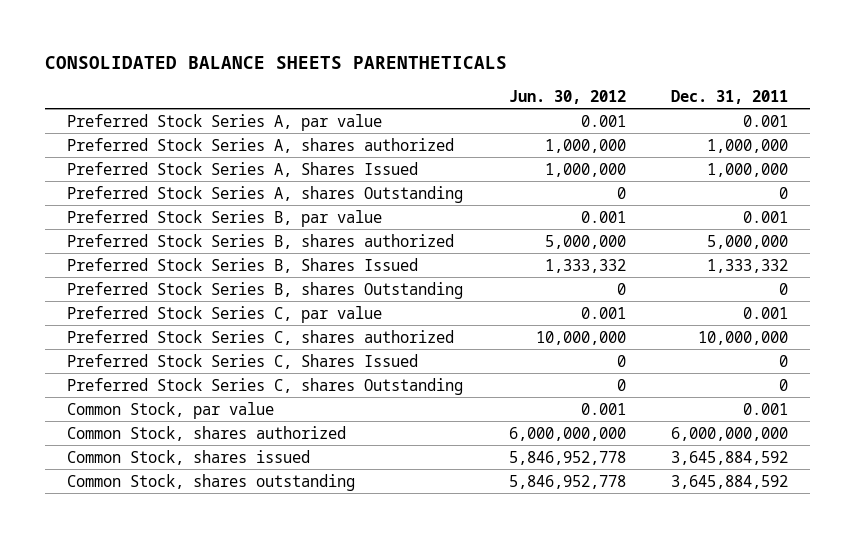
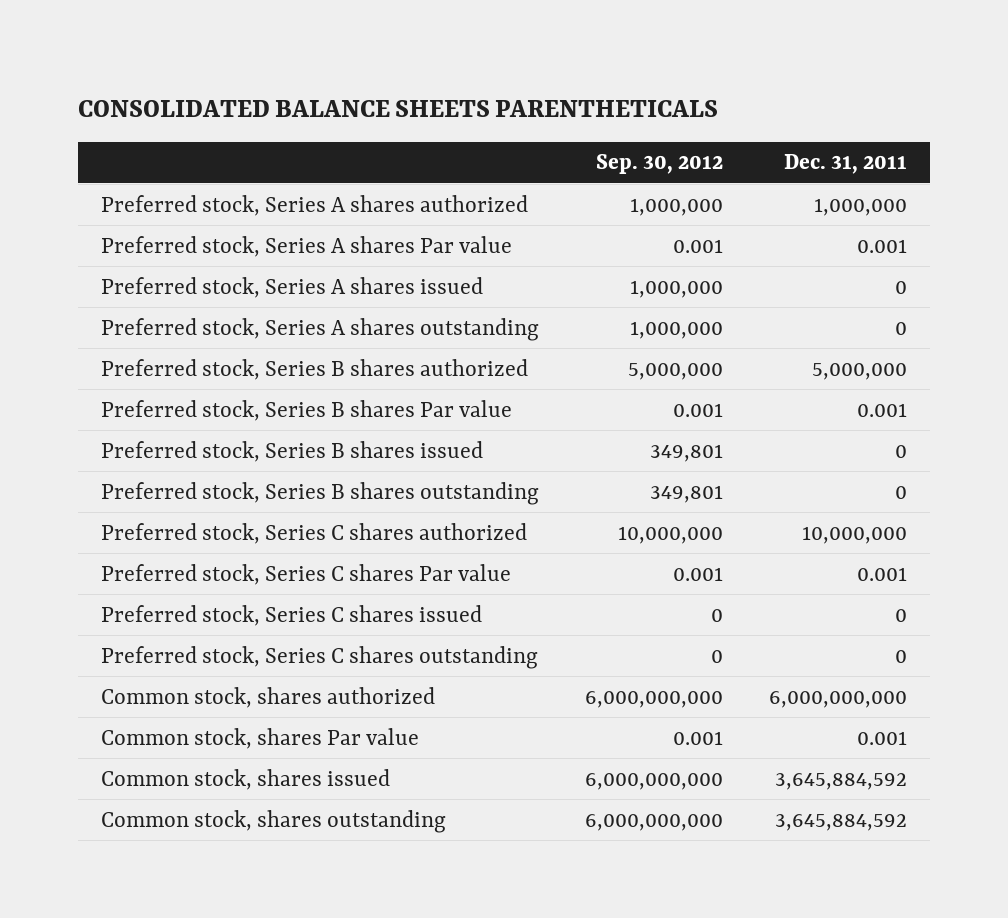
- | Jun. 30, 2012 | Dec. 31, 2011
+ | Sep. 30, 2012 | Dec. 31, 2011
- Preferred Stock Series A, par value | 0.001 | 0.001
- Preferred Stock Series A, shares authorized | 1,000,000 | 1,000,000
- Preferred Stock Series A, Shares Issued | 1,000,000 | 1,000,000
- Preferred Stock Series A, shares Outstanding | 0 | 0
- Preferred Stock Series B, par value | 0.001 | 0.001
- Preferred Stock Series B, shares authorized | 5,000,000 | 5,000,000
- Preferred Stock Series B, Shares Issued | 1,333,332 | 1,333,332
- Preferred Stock Series B, shares Outstanding | 0 | 0
- Preferred Stock Series C, par value | 0.001 | 0.001
- Preferred Stock Series C, shares authorized | 10,000,000 | 10,000,000
- Preferred Stock Series C, Shares Issued | 0 | 0
- Preferred Stock Series C, shares Outstanding | 0 | 0
- Common Stock, par value | 0.001 | 0.001
- Common Stock, shares authorized | 6,000,000,000 | 6,000,000,000
- Common Stock, shares issued | 5,846,952,778 | 3,645,884,592
- Common Stock, shares outstanding | 5,846,952,778 | 3,645,884,592
+ Preferred stock, Series A shares authorized | 1,000,000 | 1,000,000
+ Preferred stock, Series A shares Par value | 0.001 | 0.001
+ Preferred stock, Series A shares issued | 1,000,000 | 0
+ Preferred stock, Series A shares outstanding | 1,000,000 | 0
+ Preferred stock, Series B shares authorized | 5,000,000 | 5,000,000
+ Preferred stock, Series B shares Par value | 0.001 | 0.001
+ Preferred stock, Series B shares issued | 349,801 | 0
+ Preferred stock, Series B shares outstanding | 349,801 | 0
+ Preferred stock, Series C shares authorized | 10,000,000 | 10,000,000
+ Preferred stock, Series C shares Par value | 0.001 | 0.001
+ Preferred stock, Series C shares issued | 0 | 0
+ Preferred stock, Series C shares outstanding | 0 | 0
+ Common stock, shares authorized | 6,000,000,000 | 6,000,000,000
+ Common stock, shares Par value | 0.001 | 0.001
+ Common stock, shares issued | 6,000,000,000 | 3,645,884,592
+ Common stock, shares outstanding | 6,000,000,000 | 3,645,884,592

